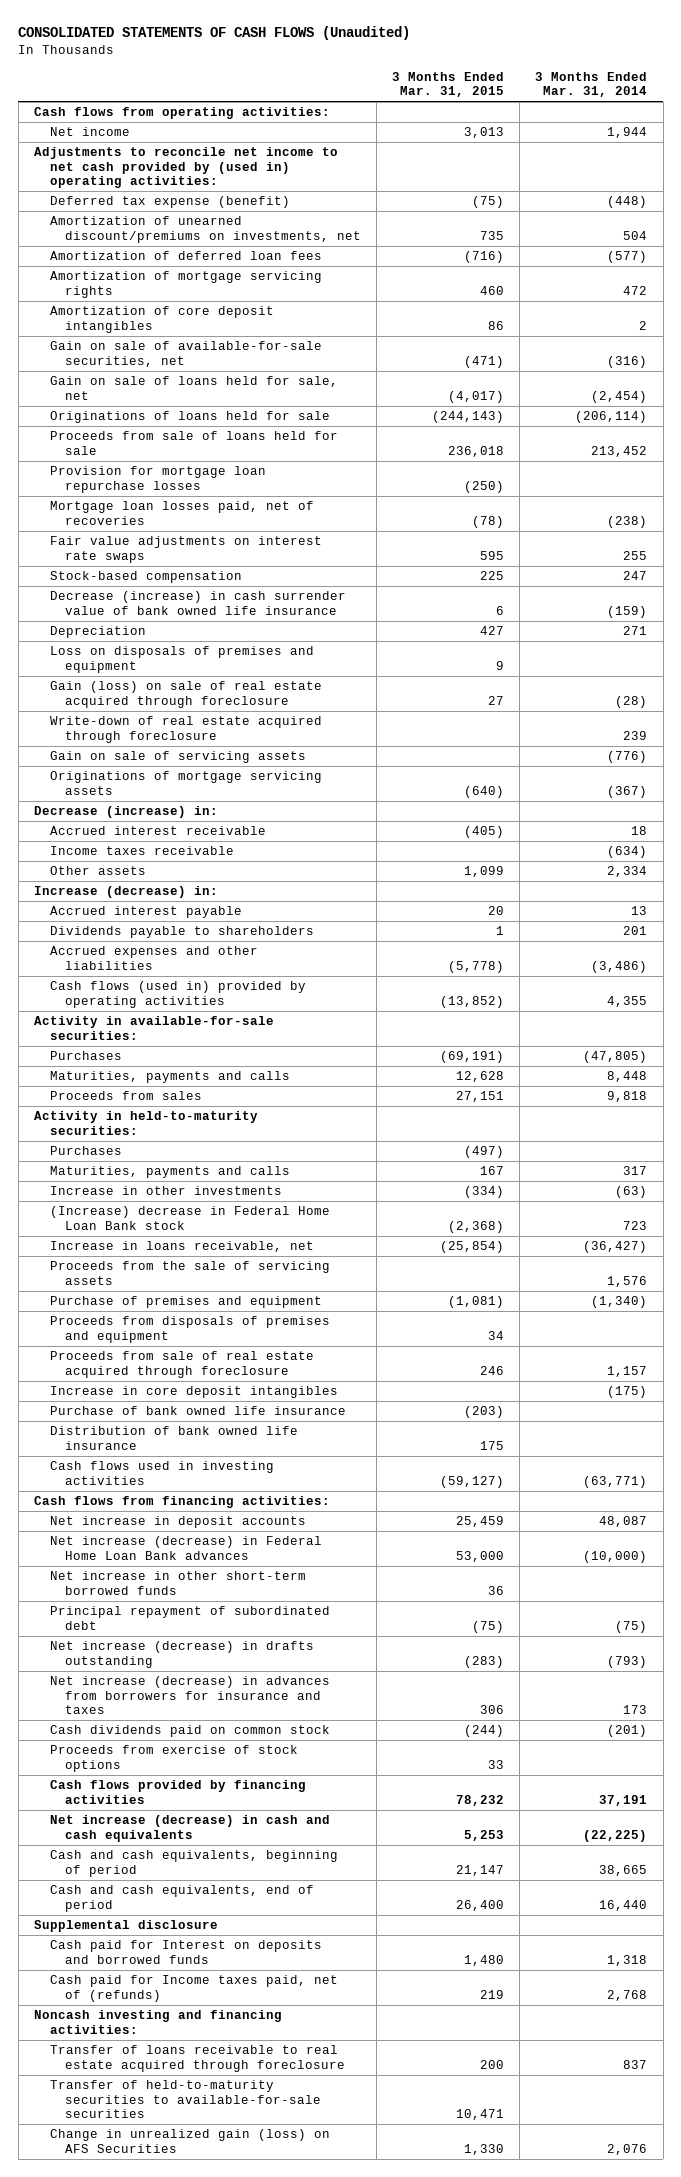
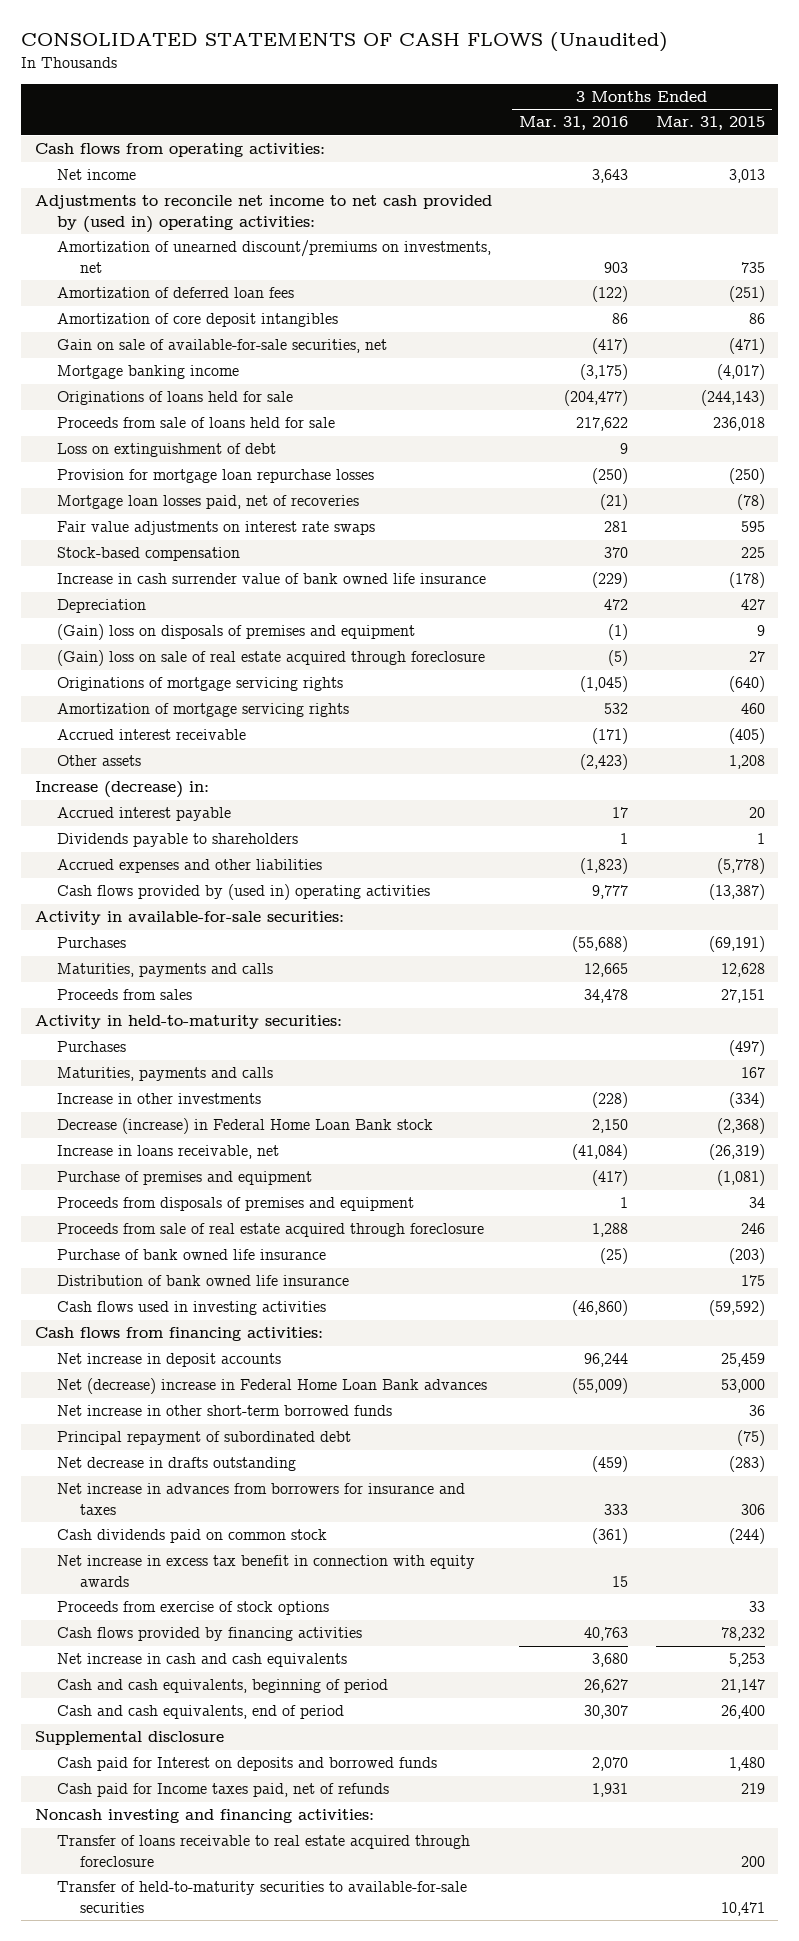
- | 3 Months Ended Mar. 31, 2015 | 3 Months Ended Mar. 31, 2014
+ | 3 Months Ended Mar. 31, 2016 | 3 Months Ended Mar. 31, 2015
- Deferred tax expense (benefit) | (75) | (448)
- Amortization of deferred loan fees | (716) | (577)
+ Amortization of deferred loan fees | (122) | (251)
- Gain on sale of loans held for sale, net | (4,017) | (2,454)
+ Mortgage banking income | (3,175) | (4,017)
+ Loss on extinguishment of debt | 9 |
- Decrease (increase) in cash surrender value of bank owned life insurance | 6 | (159)
+ Increase in cash surrender value of bank owned life insurance | (229) | (178)
- Loss on disposals of premises and equipment | 9 |
- Gain (loss) on sale of real estate acquired through foreclosure | 27 | (28)
- Write-down of real estate acquired through foreclosure | | 239
- Gain on sale of servicing assets | | (776)
- Originations of mortgage servicing assets | (640) | (367)
- Decrease (increase) in:
+ (Gain) loss on disposals of premises and equipment | (1) | 9
+ (Gain) loss on sale of real estate acquired through foreclosure | (5) | 27
+ Originations of mortgage servicing rights | (1,045) | (640)
moved down: Amortization of mortgage servicing rights | 532 | 460
- Income taxes receivable | | (634)
- Other assets | 1,099 | 2,334
+ Other assets | (2,423) | 1,208
- Cash flows (used in) provided by operating activities | (13,852) | 4,355
+ Cash flows provided by (used in) operating activities | 9,777 | (13,387)
- (Increase) decrease in Federal Home Loan Bank stock | (2,368) | 723
- Increase in loans receivable, net | (25,854) | (36,427)
- Proceeds from the sale of servicing assets | | 1,576
+ Decrease (increase) in Federal Home Loan Bank stock | 2,150 | (2,368)
+ Increase in loans receivable, net | (41,084) | (26,319)
- Increase in core deposit intangibles | | (175)
- Cash flows used in investing activities | (59,127) | (63,771)
+ Cash flows used in investing activities | (46,860) | (59,592)
- Net increase (decrease) in Federal Home Loan Bank advances | 53,000 | (10,000)
+ Net (decrease) increase in Federal Home Loan Bank advances | (55,009) | 53,000
- Net increase (decrease) in drafts outstanding | (283) | (793)
- Net increase (decrease) in advances from borrowers for insurance and taxes | 306 | 173
+ Net decrease in drafts outstanding | (459) | (283)
+ Net increase in advances from borrowers for insurance and taxes | 333 | 306
+ Net increase in excess tax benefit in connection with equity awards | 15 |
- Net increase (decrease) in cash and cash equivalents | 5,253 | (22,225)
+ Net increase in cash and cash equivalents | 3,680 | 5,253
- Cash paid for Income taxes paid, net of (refunds) | 219 | 2,768
+ Cash paid for Income taxes paid, net of refunds | 1,931 | 219
- Change in unrealized gain (loss) on AFS Securities | 1,330 | 2,076

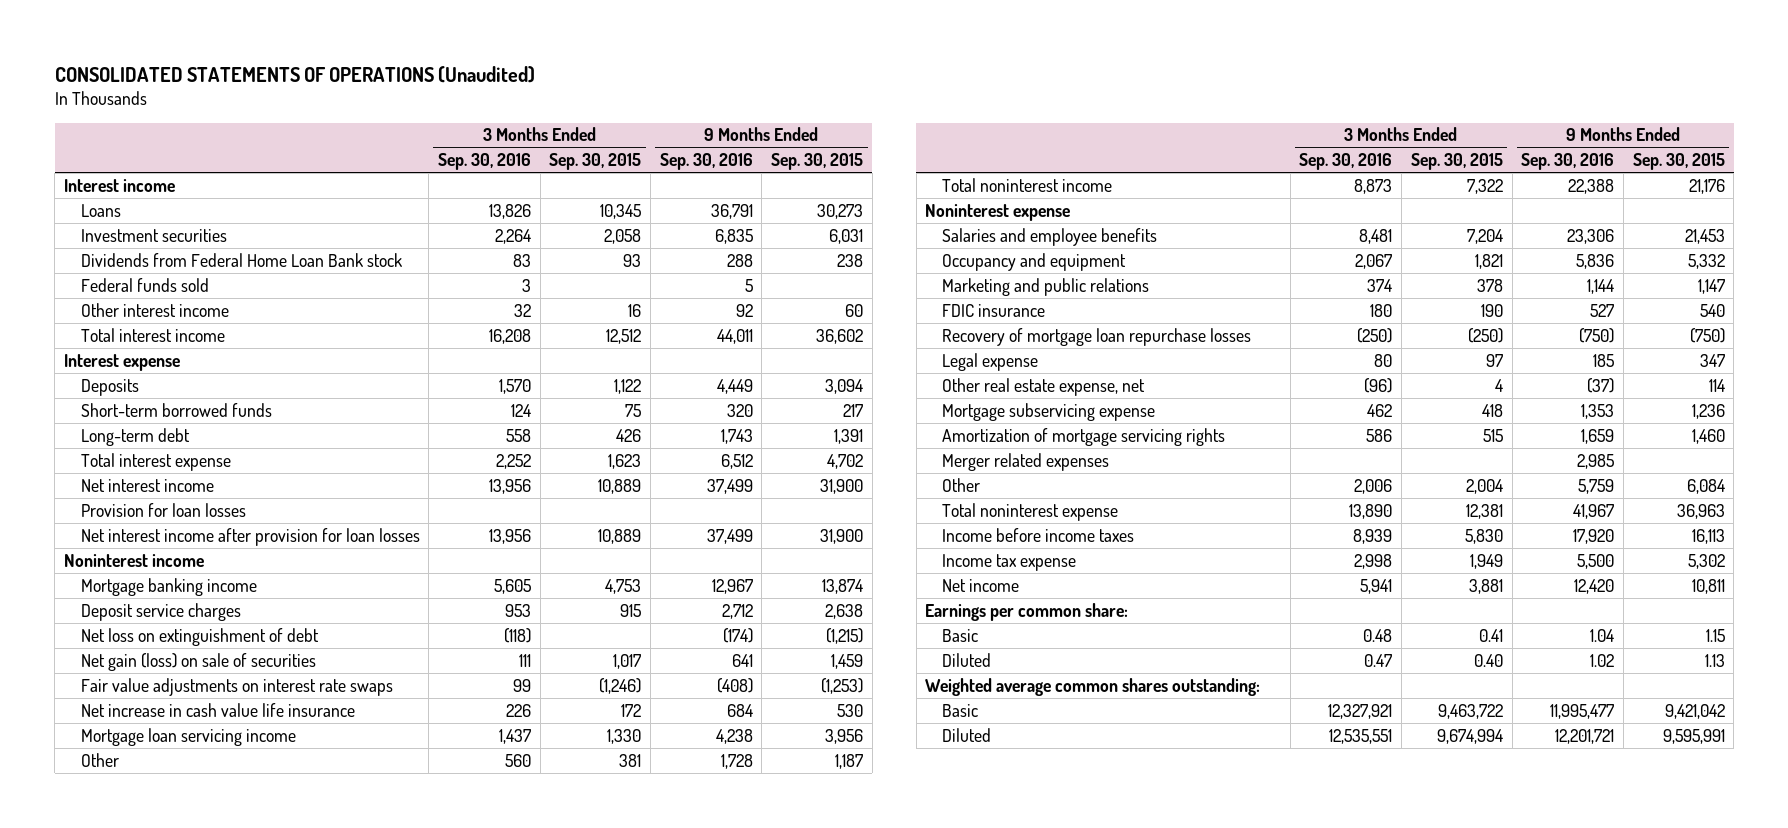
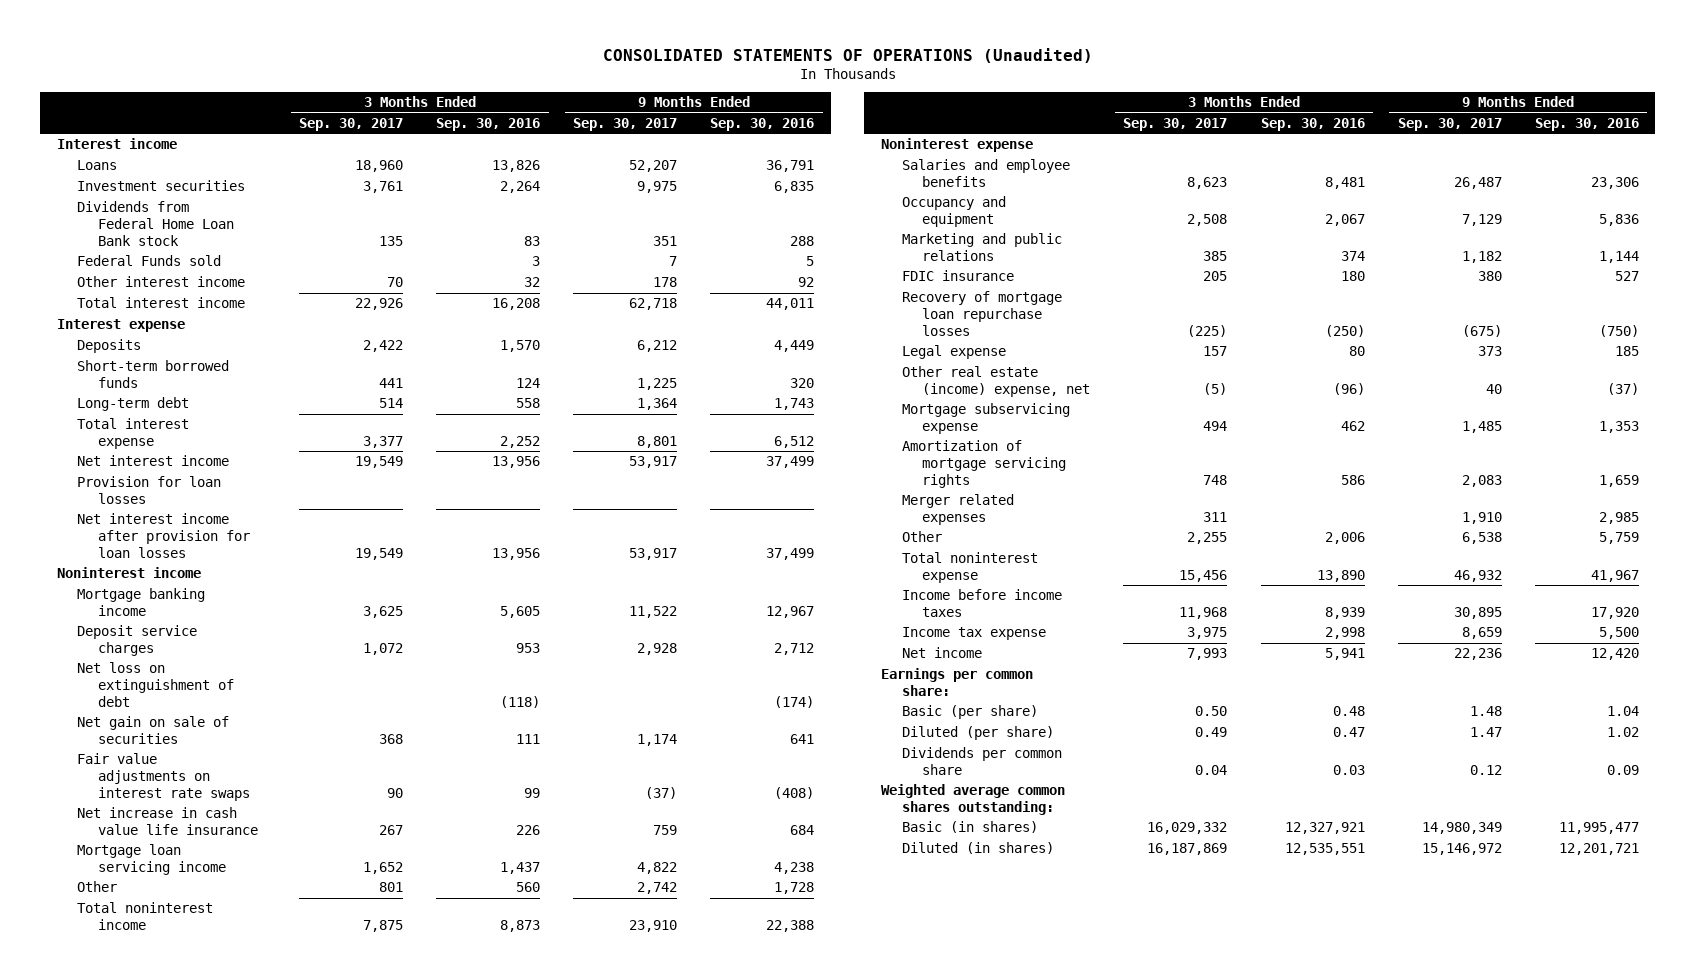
- | 3 Months Ended Sep. 30, 2016 | 3 Months Ended Sep. 30, 2015 | 9 Months Ended Sep. 30, 2016 | 9 Months Ended Sep. 30, 2015
+ | 3 Months Ended Sep. 30, 2017 | 3 Months Ended Sep. 30, 2016 | 9 Months Ended Sep. 30, 2017 | 9 Months Ended Sep. 30, 2016
- Federal funds sold | 3 | | 5 |
+ Federal Funds sold | | 3 | 7 | 5
- Net gain (loss) on sale of securities | 111 | 1,017 | 641 | 1,459
+ Net gain on sale of securities | 368 | 111 | 1,174 | 641
- Other real estate expense, net | (96) | 4 | (37) | 114
+ Other real estate (income) expense, net | (5) | (96) | 40 | (37)
- Basic | 0.48 | 0.41 | 1.04 | 1.15
- Diluted | 0.47 | 0.40 | 1.02 | 1.13
+ Basic (per share) | 0.50 | 0.48 | 1.48 | 1.04
+ Diluted (per share) | 0.49 | 0.47 | 1.47 | 1.02
+ Dividends per common share | 0.04 | 0.03 | 0.12 | 0.09
- Basic | 12,327,921 | 9,463,722 | 11,995,477 | 9,421,042
- Diluted | 12,535,551 | 9,674,994 | 12,201,721 | 9,595,991
+ Basic (in shares) | 16,029,332 | 12,327,921 | 14,980,349 | 11,995,477
+ Diluted (in shares) | 16,187,869 | 12,535,551 | 15,146,972 | 12,201,721

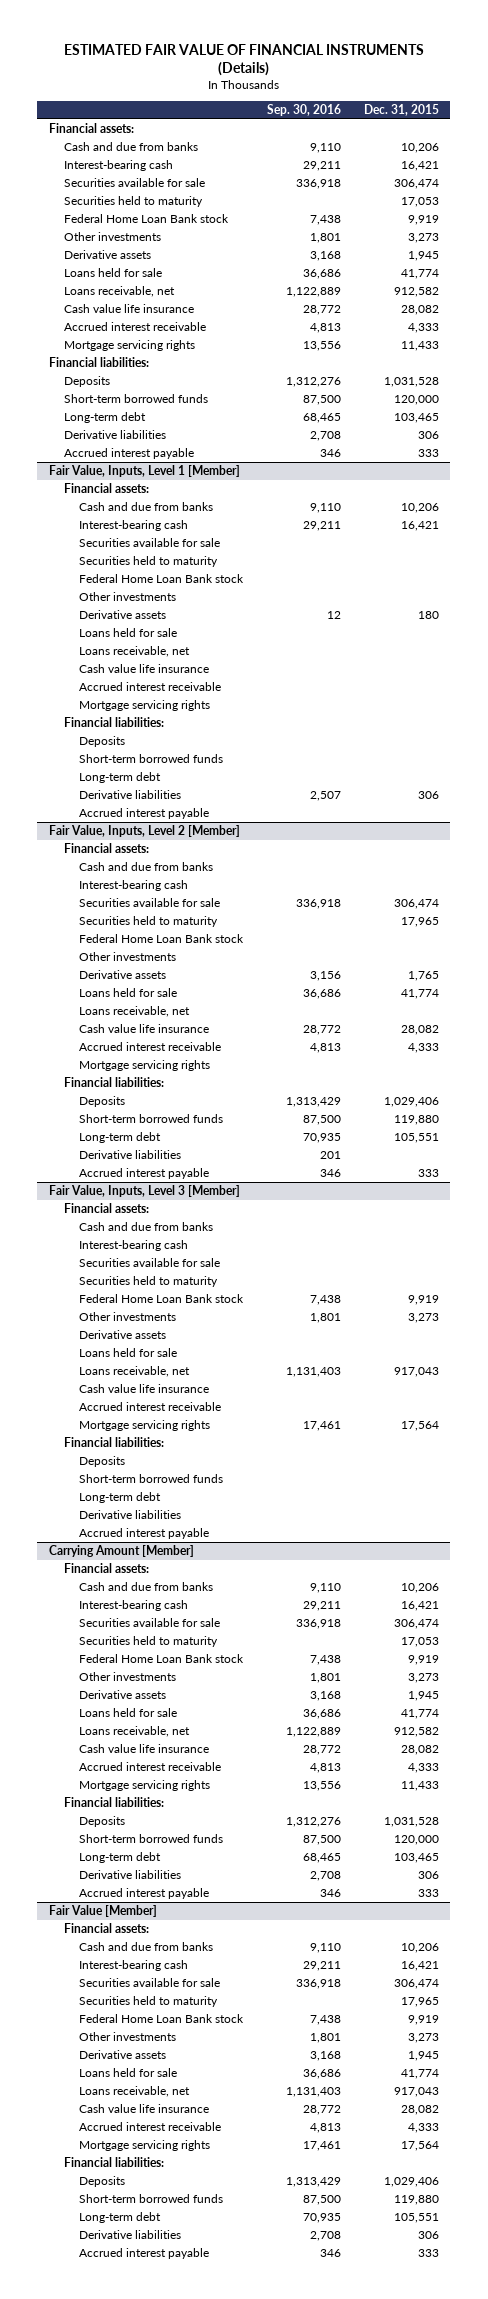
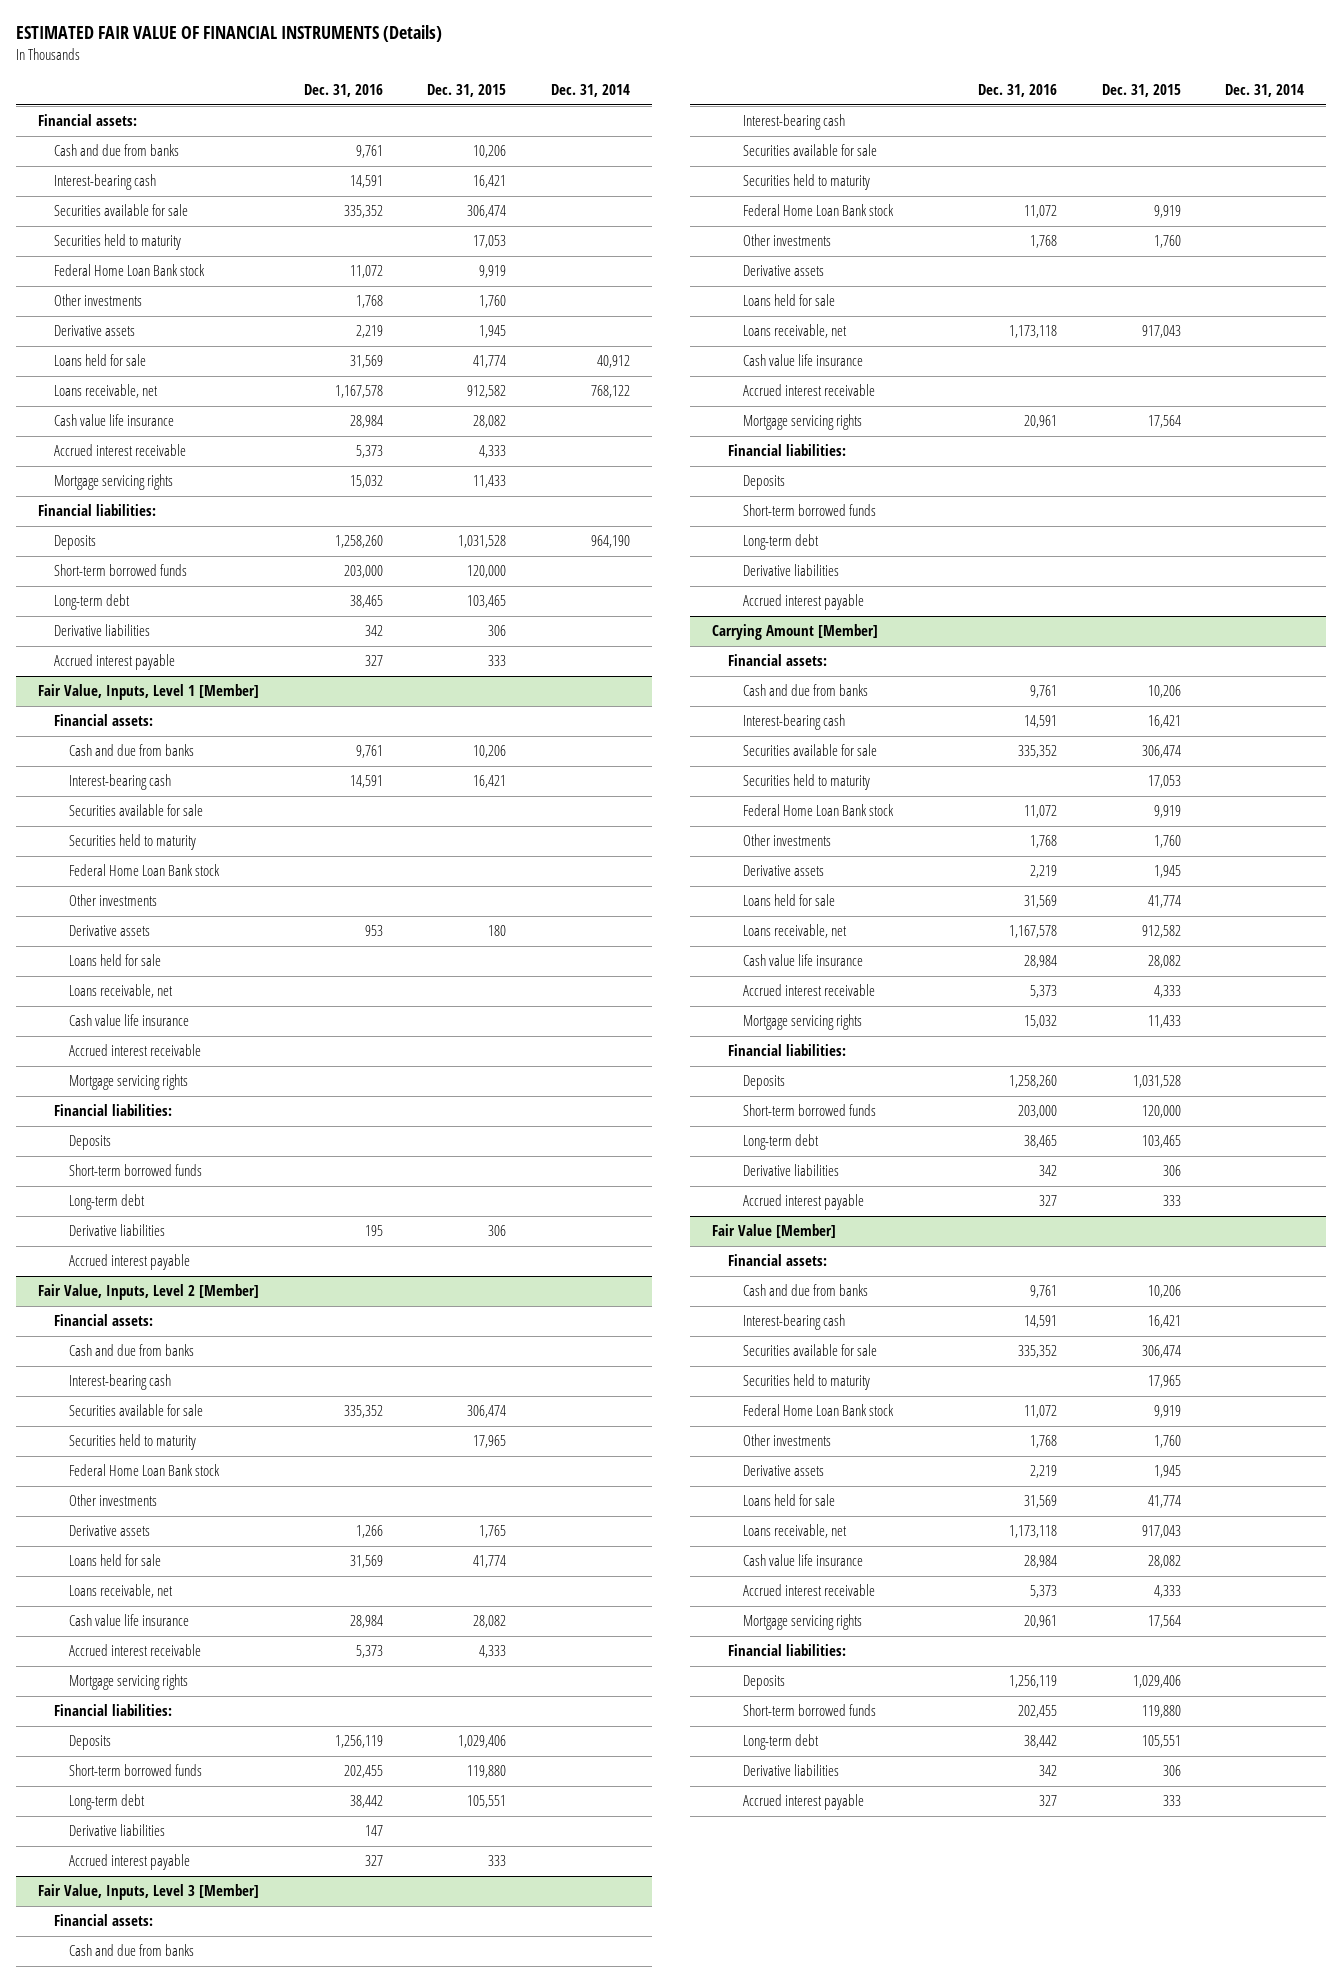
- | Sep. 30, 2016 | Dec. 31, 2015
+ | Dec. 31, 2016 | Dec. 31, 2015 | Dec. 31, 2014
- Other investments | 1,801 | 3,273
+ Other investments | 1,768 | 1,760 |
@ Fair Value, Inputs, Level 3 [Member]
- Other investments | 1,801 | 3,273
+ Other investments | 1,768 | 1,760 |
@ Carrying Amount [Member]
- Other investments | 1,801 | 3,273
+ Other investments | 1,768 | 1,760 |
@ Fair Value [Member]
- Other investments | 1,801 | 3,273
+ Other investments | 1,768 | 1,760 |

